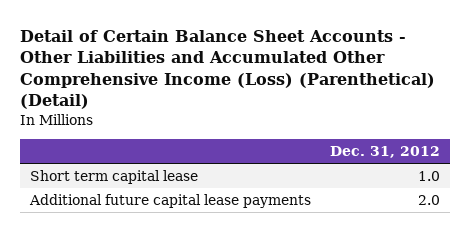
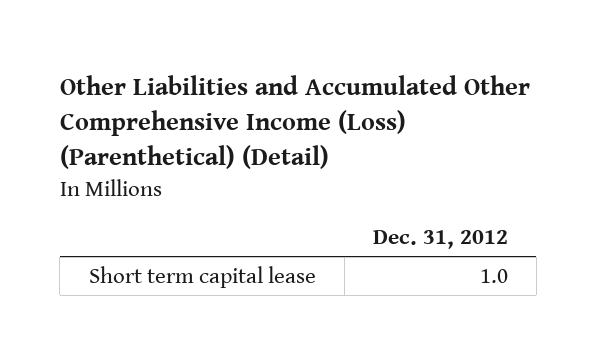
- Detail of Certain Balance Sheet Accounts - Other Liabilities and Accumulated Other Comprehensive Income (Loss) (Parenthetical) (Detail)
+ Other Liabilities and Accumulated Other Comprehensive Income (Loss) (Parenthetical) (Detail)
- Additional future capital lease payments | 2.0

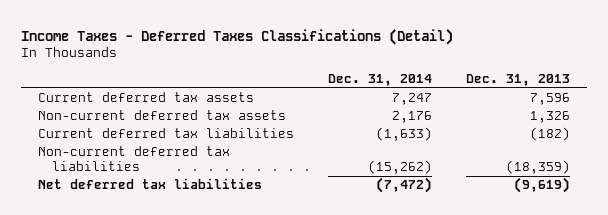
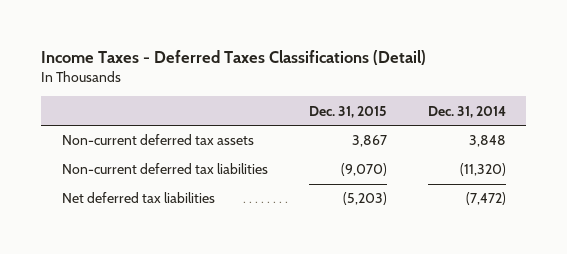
- | Dec. 31, 2014 | Dec. 31, 2013
+ | Dec. 31, 2015 | Dec. 31, 2014
- Current deferred tax assets | 7,247 | 7,596
- Non-current deferred tax assets | 2,176 | 1,326
- Current deferred tax liabilities | (1,633) | (182)
- Non-current deferred tax liabilities | (15,262) | (18,359)
+ Non-current deferred tax assets | 3,867 | 3,848
+ Non-current deferred tax liabilities | (9,070) | (11,320)

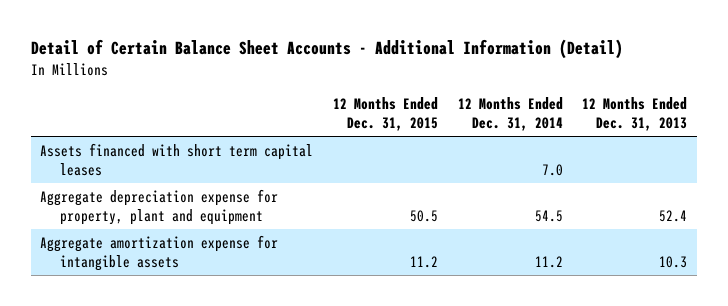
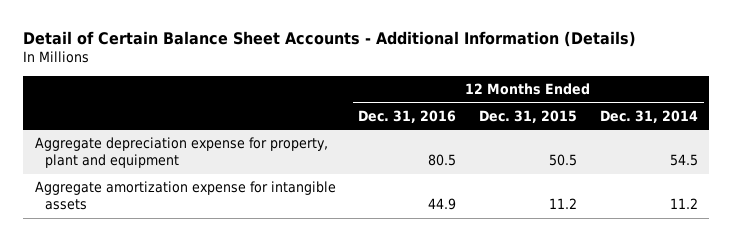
- Detail of Certain Balance Sheet Accounts - Additional Information (Detail)
+ Detail of Certain Balance Sheet Accounts - Additional Information (Details)
- | 12 Months Ended Dec. 31, 2015 | 12 Months Ended Dec. 31, 2014 | 12 Months Ended Dec. 31, 2013
+ | 12 Months Ended Dec. 31, 2016 | 12 Months Ended Dec. 31, 2015 | 12 Months Ended Dec. 31, 2014
- Assets financed with short term capital leases | | 7.0 |

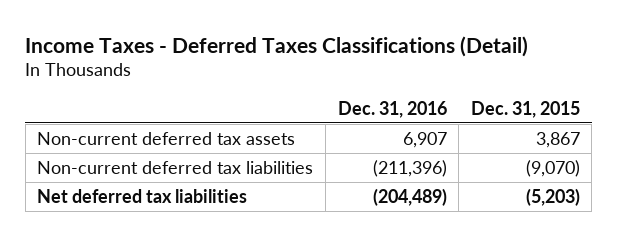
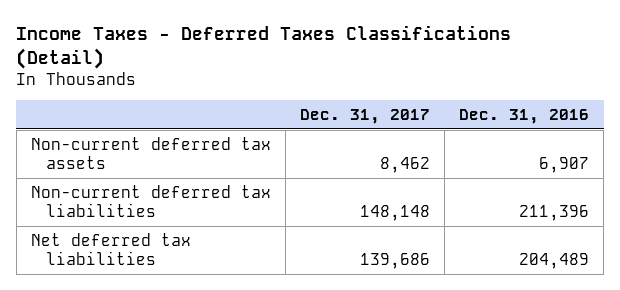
- | Dec. 31, 2016 | Dec. 31, 2015
+ | Dec. 31, 2017 | Dec. 31, 2016
- Non-current deferred tax liabilities | (211,396) | (9,070)
- Net deferred tax liabilities | (204,489) | (5,203)
+ Non-current deferred tax liabilities | 148,148 | 211,396
+ Net deferred tax liabilities | 139,686 | 204,489

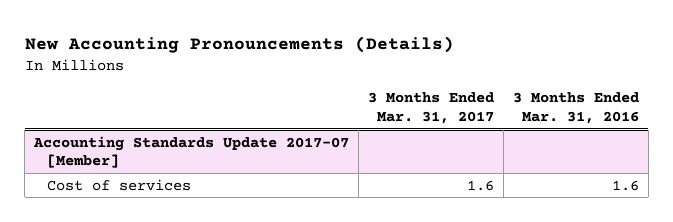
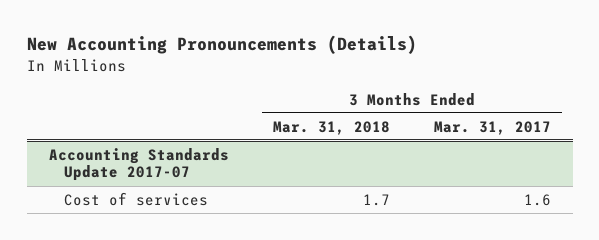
- | 3 Months Ended Mar. 31, 2017 | 3 Months Ended Mar. 31, 2016
+ | 3 Months Ended Mar. 31, 2018 | 3 Months Ended Mar. 31, 2017
- Accounting Standards Update 2017-07 [Member]
+ Accounting Standards Update 2017-07

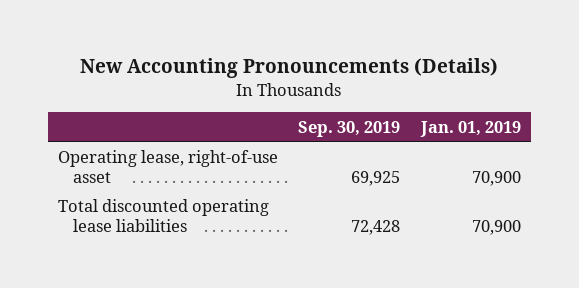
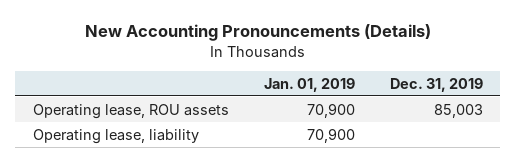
- | Sep. 30, 2019 | Jan. 01, 2019
+ | Jan. 01, 2019 | Dec. 31, 2019
- Operating lease, right-of-use asset | 69,925 | 70,900
- Total discounted operating lease liabilities | 72,428 | 70,900
+ Operating lease, ROU assets | 70,900 | 85,003
+ Operating lease, liability | 70,900 |

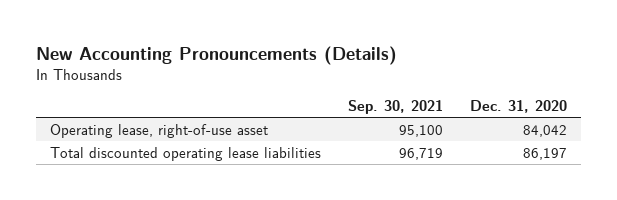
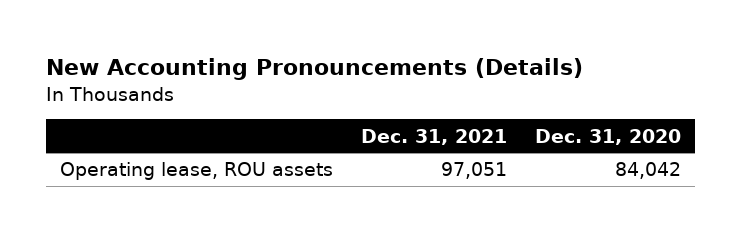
- | Sep. 30, 2021 | Dec. 31, 2020
+ | Dec. 31, 2021 | Dec. 31, 2020
- Operating lease, right-of-use asset | 95,100 | 84,042
- Total discounted operating lease liabilities | 96,719 | 86,197
+ Operating lease, ROU assets | 97,051 | 84,042

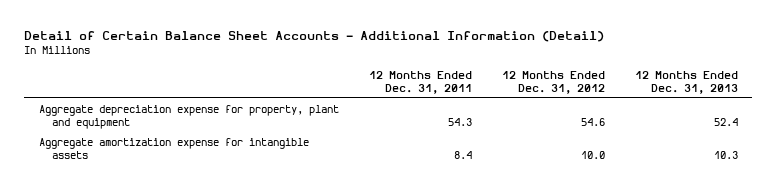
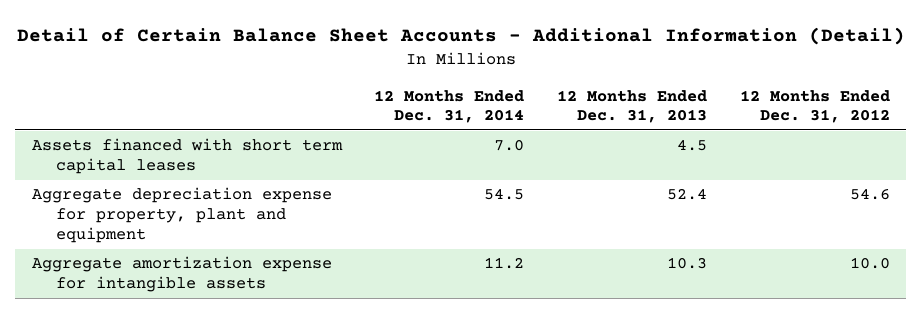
- | 12 Months Ended Dec. 31, 2011 | 12 Months Ended Dec. 31, 2012 | 12 Months Ended Dec. 31, 2013
+ | 12 Months Ended Dec. 31, 2014 | 12 Months Ended Dec. 31, 2013 | 12 Months Ended Dec. 31, 2012
+ Assets financed with short term capital leases | 7.0 | 4.5 |

